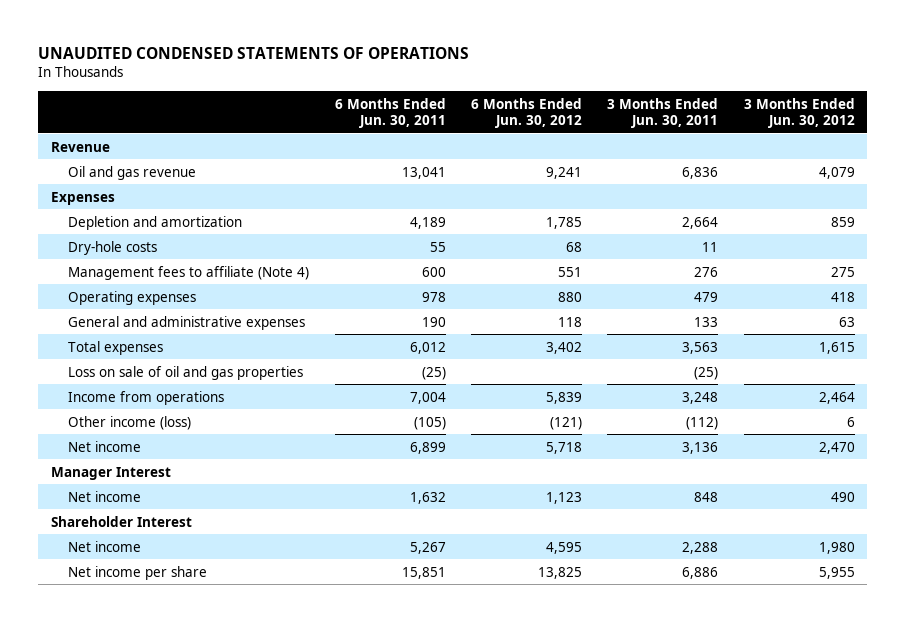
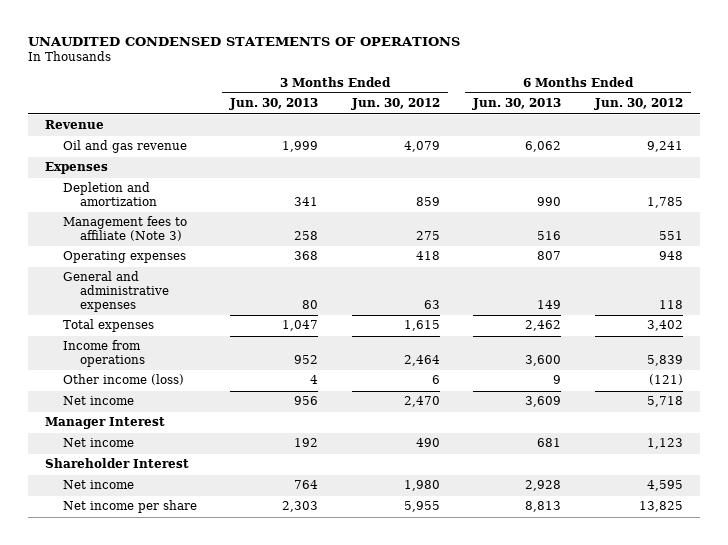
- | 6 Months Ended Jun. 30, 2011 | 6 Months Ended Jun. 30, 2012 | 3 Months Ended Jun. 30, 2011 | 3 Months Ended Jun. 30, 2012
+ | 3 Months Ended Jun. 30, 2013 | 3 Months Ended Jun. 30, 2012 | 6 Months Ended Jun. 30, 2013 | 6 Months Ended Jun. 30, 2012
- Dry-hole costs | 55 | 68 | 11 |
- Management fees to affiliate (Note 4) | 600 | 551 | 276 | 275
- Operating expenses | 978 | 880 | 479 | 418
+ Management fees to affiliate (Note 3) | 258 | 275 | 516 | 551
+ Operating expenses | 368 | 418 | 807 | 948
- Loss on sale of oil and gas properties | (25) | | (25) |

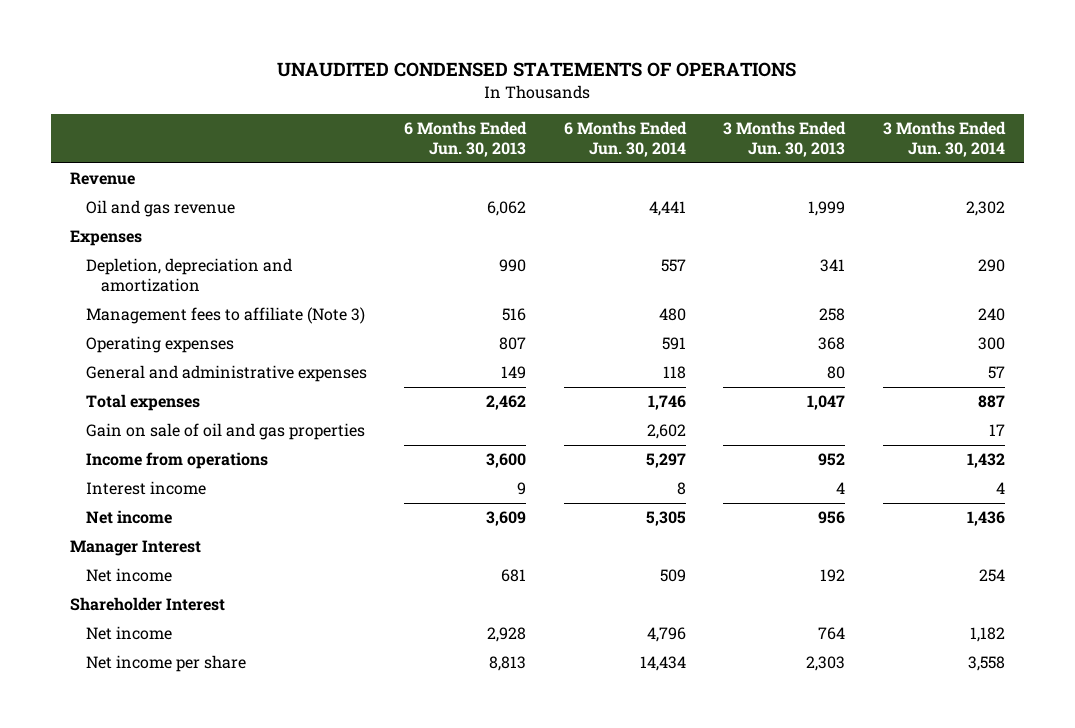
- | 3 Months Ended Jun. 30, 2013 | 3 Months Ended Jun. 30, 2012 | 6 Months Ended Jun. 30, 2013 | 6 Months Ended Jun. 30, 2012
+ | 6 Months Ended Jun. 30, 2013 | 6 Months Ended Jun. 30, 2014 | 3 Months Ended Jun. 30, 2013 | 3 Months Ended Jun. 30, 2014
- Depletion and amortization | 341 | 859 | 990 | 1,785
+ Depletion, depreciation and amortization | 990 | 557 | 341 | 290
+ Gain on sale of oil and gas properties | | 2,602 | | 17
- Other income (loss) | 4 | 6 | 9 | (121)
+ Interest income | 9 | 8 | 4 | 4

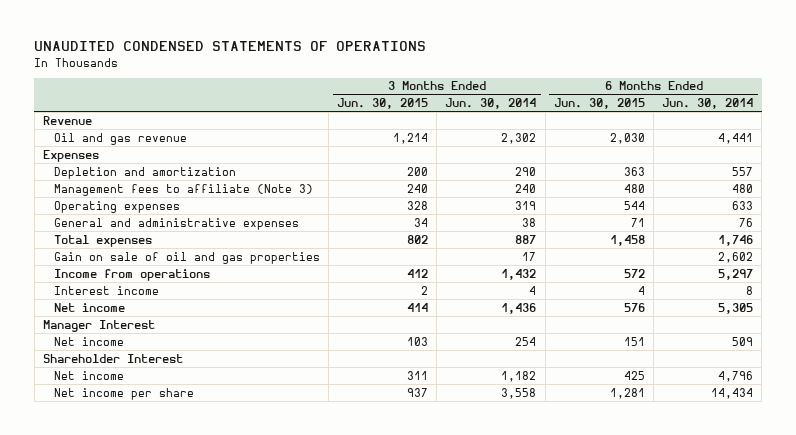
- | 6 Months Ended Jun. 30, 2013 | 6 Months Ended Jun. 30, 2014 | 3 Months Ended Jun. 30, 2013 | 3 Months Ended Jun. 30, 2014
+ | 3 Months Ended Jun. 30, 2015 | 3 Months Ended Jun. 30, 2014 | 6 Months Ended Jun. 30, 2015 | 6 Months Ended Jun. 30, 2014
- Depletion, depreciation and amortization | 990 | 557 | 341 | 290
+ Depletion and amortization | 200 | 290 | 363 | 557
- Operating expenses | 807 | 591 | 368 | 300
- General and administrative expenses | 149 | 118 | 80 | 57
+ Operating expenses | 328 | 319 | 544 | 633
+ General and administrative expenses | 34 | 38 | 71 | 76

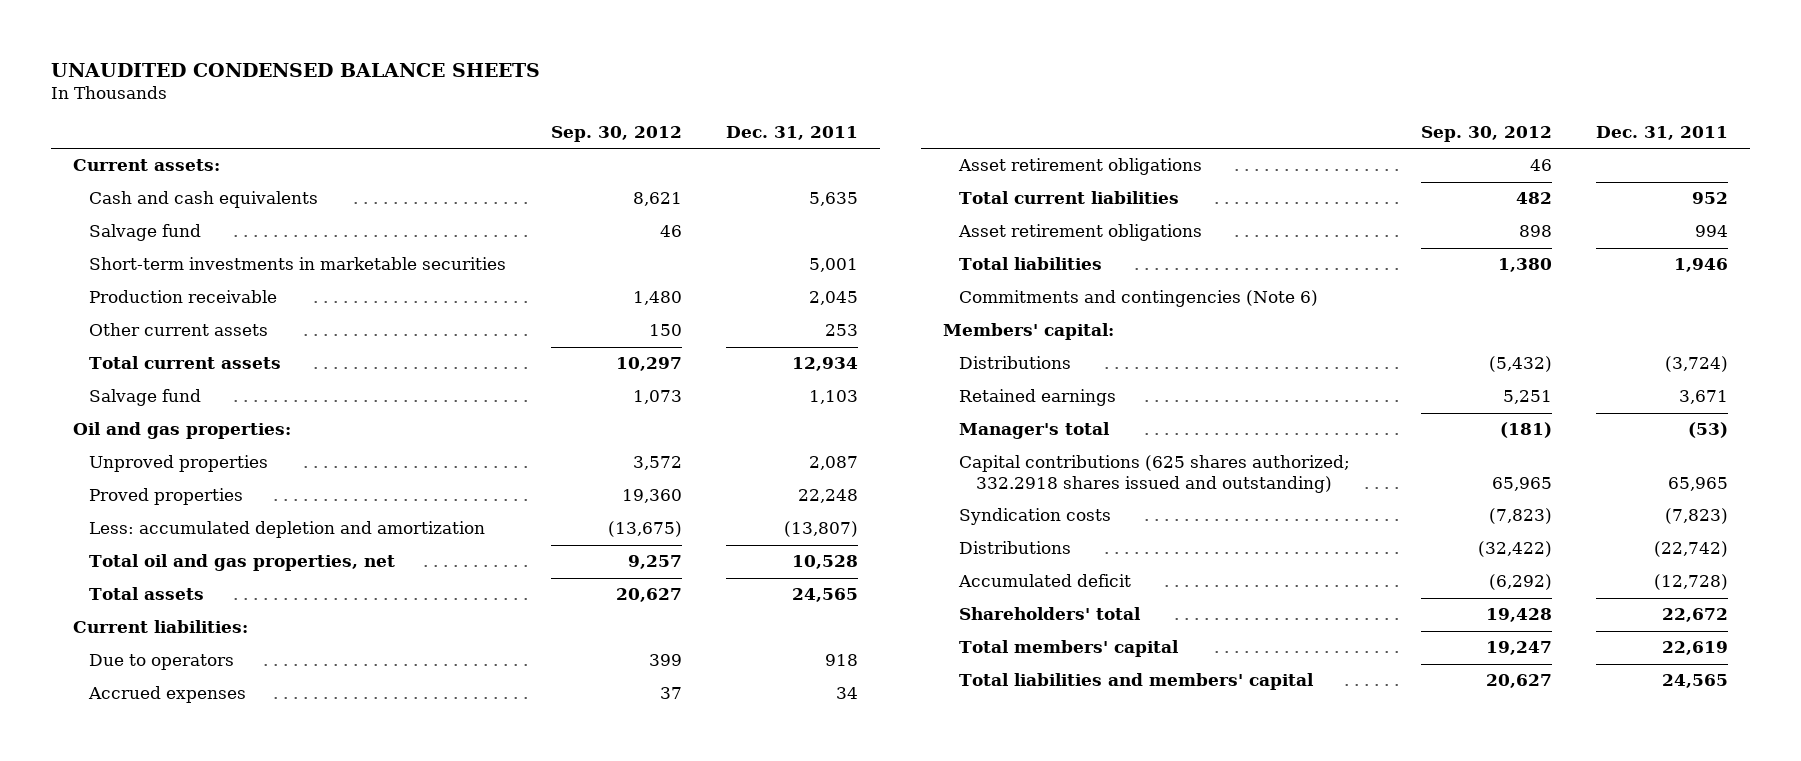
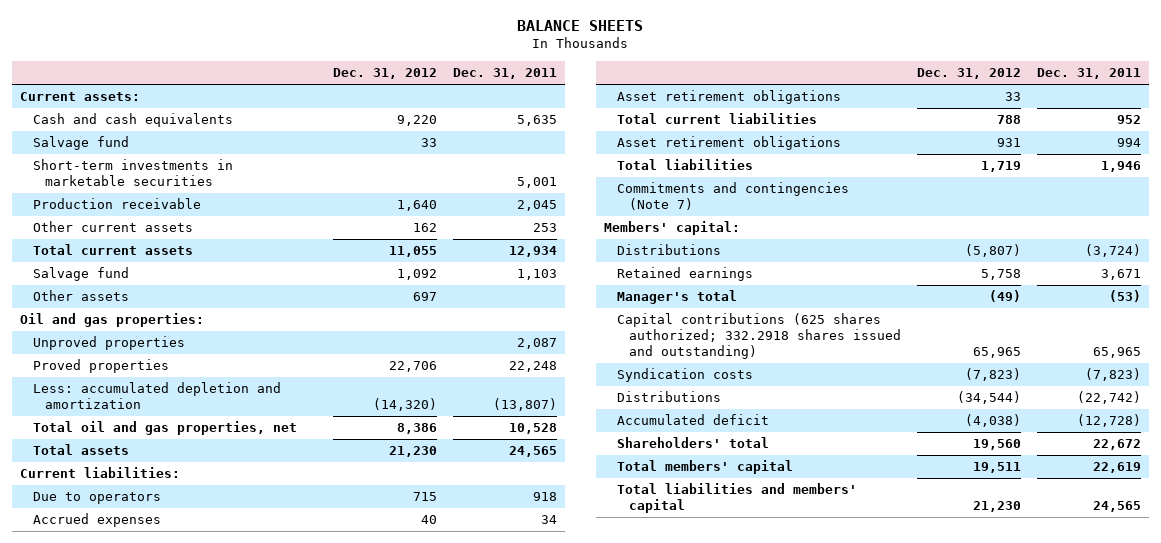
- UNAUDITED CONDENSED BALANCE SHEETS
+ BALANCE SHEETS
- | Sep. 30, 2012 | Dec. 31, 2011
+ | Dec. 31, 2012 | Dec. 31, 2011
+ Other assets | 697 |
- Commitments and contingencies (Note 6)
+ Commitments and contingencies (Note 7)

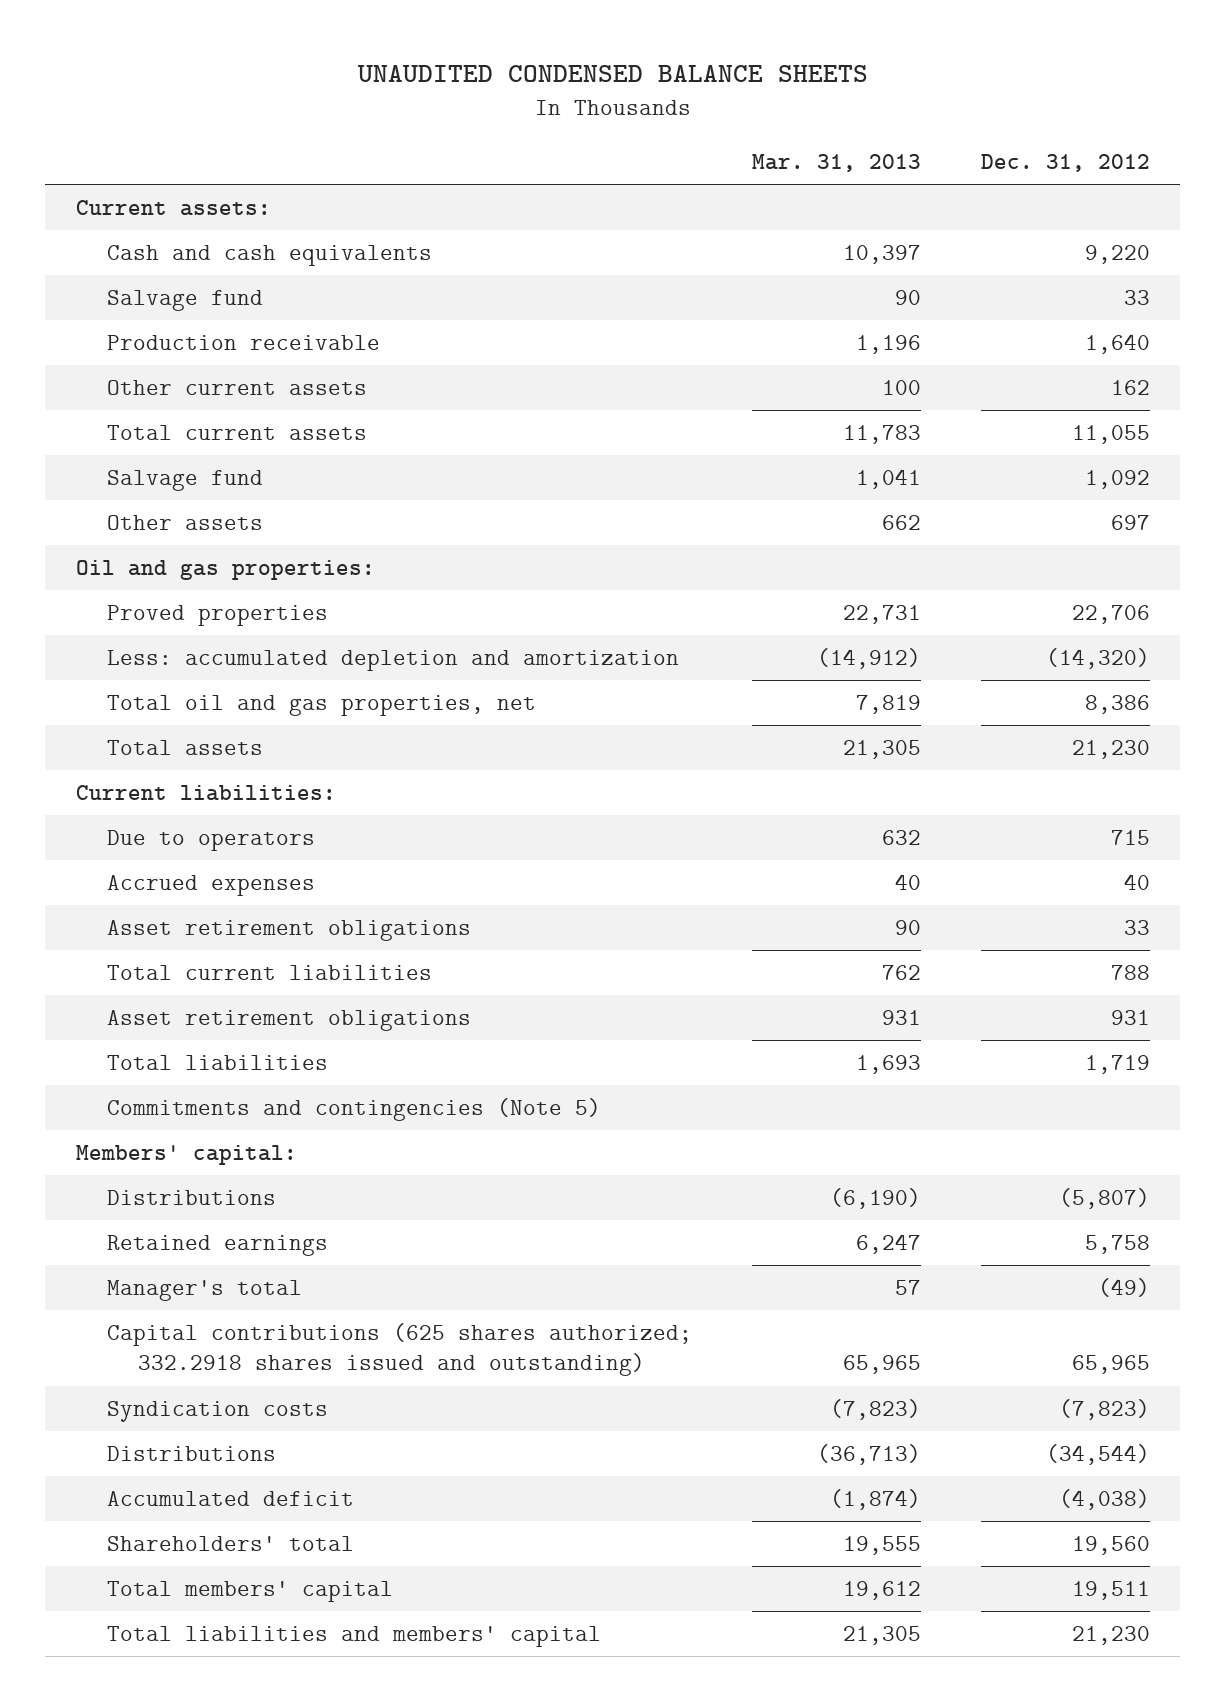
- BALANCE SHEETS
+ UNAUDITED CONDENSED BALANCE SHEETS
- | Dec. 31, 2012 | Dec. 31, 2011
+ | Mar. 31, 2013 | Dec. 31, 2012
- Short-term investments in marketable securities | | 5,001
- Unproved properties | | 2,087
- Commitments and contingencies (Note 7)
+ Commitments and contingencies (Note 5)

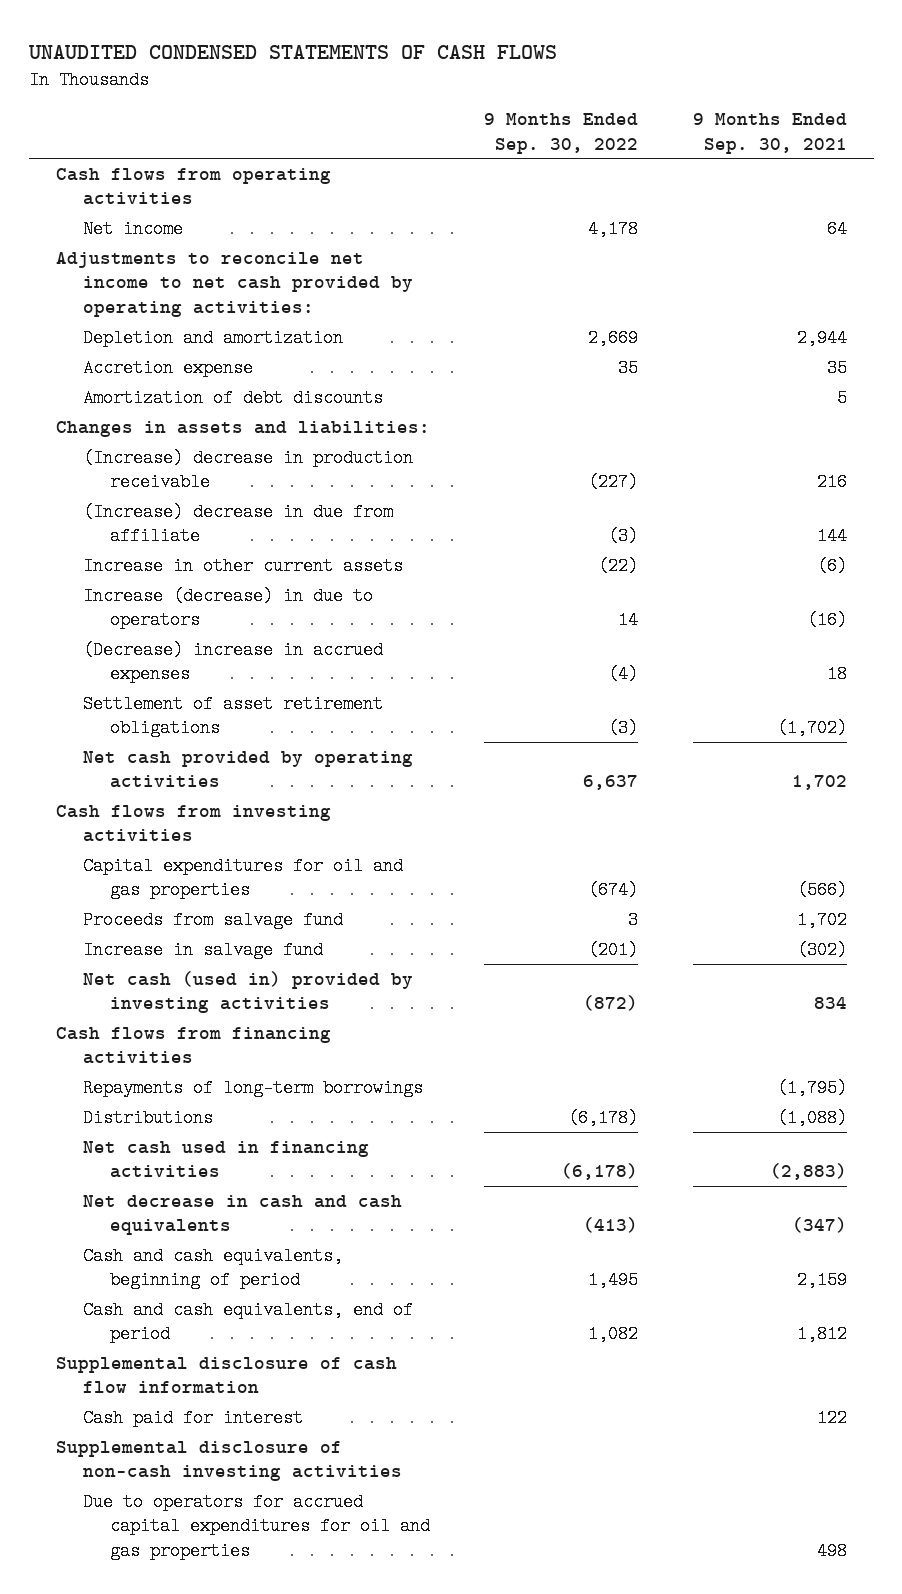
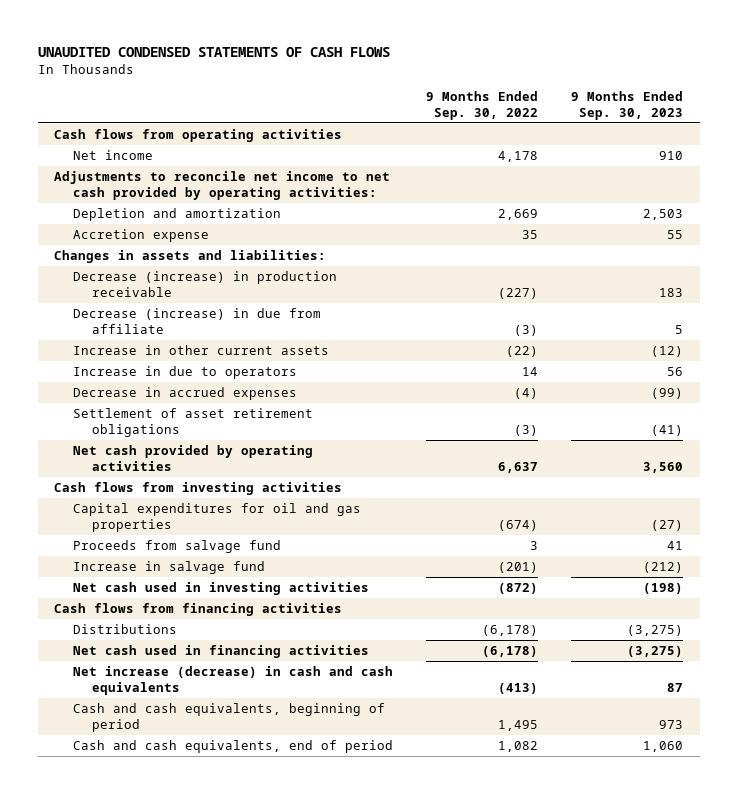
- | 9 Months Ended Sep. 30, 2022 | 9 Months Ended Sep. 30, 2021
+ | 9 Months Ended Sep. 30, 2022 | 9 Months Ended Sep. 30, 2023
- Amortization of debt discounts | | 5
- (Increase) decrease in production receivable | (227) | 216
- (Increase) decrease in due from affiliate | (3) | 144
+ Decrease (increase) in production receivable | (227) | 183
+ Decrease (increase) in due from affiliate | (3) | 5
- Increase (decrease) in due to operators | 14 | (16)
- (Decrease) increase in accrued expenses | (4) | 18
+ Increase in due to operators | 14 | 56
+ Decrease in accrued expenses | (4) | (99)
- Net cash (used in) provided by investing activities | (872) | 834
+ Net cash used in investing activities | (872) | (198)
- Repayments of long-term borrowings | | (1,795)
- Net decrease in cash and cash equivalents | (413) | (347)
+ Net increase (decrease) in cash and cash equivalents | (413) | 87
- Supplemental disclosure of cash flow information
- Cash paid for interest | | 122
- Supplemental disclosure of non-cash investing activities
- Due to operators for accrued capital expenditures for oil and gas properties | | 498

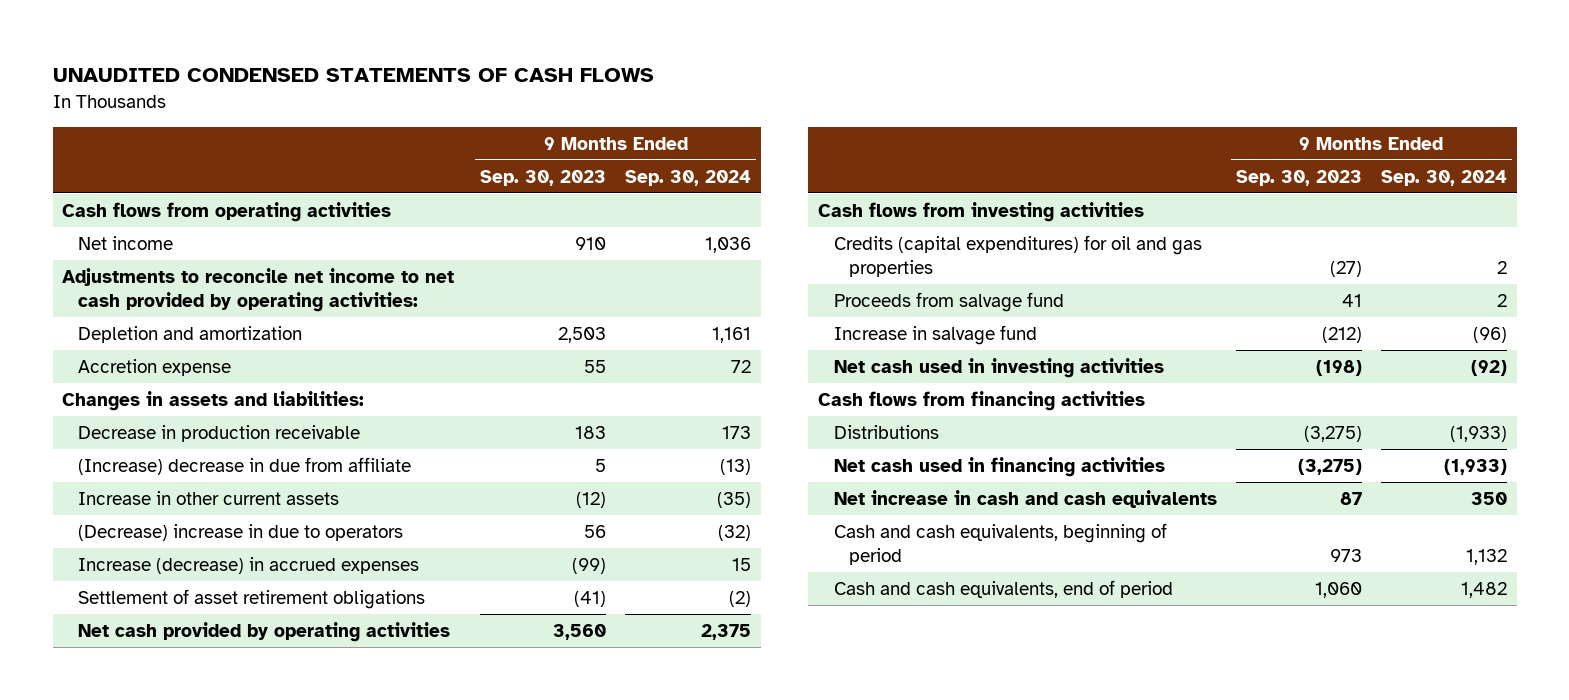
- | 9 Months Ended Sep. 30, 2022 | 9 Months Ended Sep. 30, 2023
+ | 9 Months Ended Sep. 30, 2023 | 9 Months Ended Sep. 30, 2024
- Decrease (increase) in production receivable | (227) | 183
- Decrease (increase) in due from affiliate | (3) | 5
+ Decrease in production receivable | 183 | 173
+ (Increase) decrease in due from affiliate | 5 | (13)
- Increase in due to operators | 14 | 56
- Decrease in accrued expenses | (4) | (99)
+ (Decrease) increase in due to operators | 56 | (32)
+ Increase (decrease) in accrued expenses | (99) | 15
- Capital expenditures for oil and gas properties | (674) | (27)
+ Credits (capital expenditures) for oil and gas properties | (27) | 2
- Net increase (decrease) in cash and cash equivalents | (413) | 87
+ Net increase in cash and cash equivalents | 87 | 350

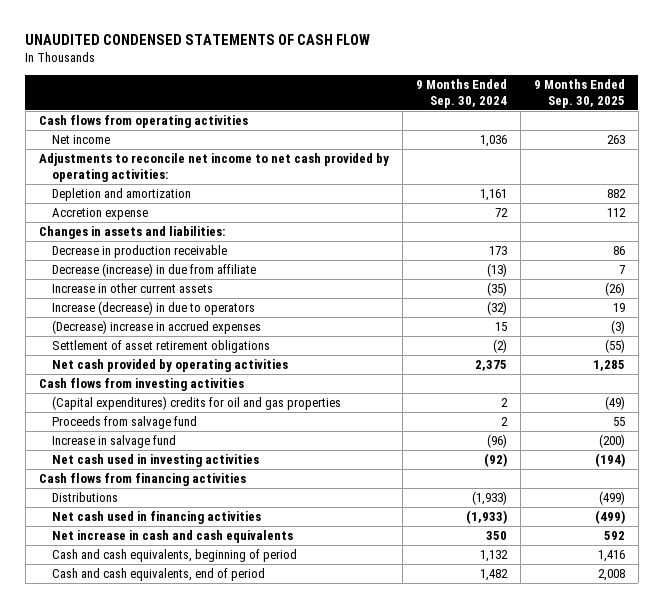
- UNAUDITED CONDENSED STATEMENTS OF CASH FLOWS
+ UNAUDITED CONDENSED STATEMENTS OF CASH FLOW
- | 9 Months Ended Sep. 30, 2023 | 9 Months Ended Sep. 30, 2024
+ | 9 Months Ended Sep. 30, 2024 | 9 Months Ended Sep. 30, 2025
- (Increase) decrease in due from affiliate | 5 | (13)
+ Decrease (increase) in due from affiliate | (13) | 7
- (Decrease) increase in due to operators | 56 | (32)
- Increase (decrease) in accrued expenses | (99) | 15
+ Increase (decrease) in due to operators | (32) | 19
+ (Decrease) increase in accrued expenses | 15 | (3)
- Credits (capital expenditures) for oil and gas properties | (27) | 2
+ (Capital expenditures) credits for oil and gas properties | 2 | (49)

